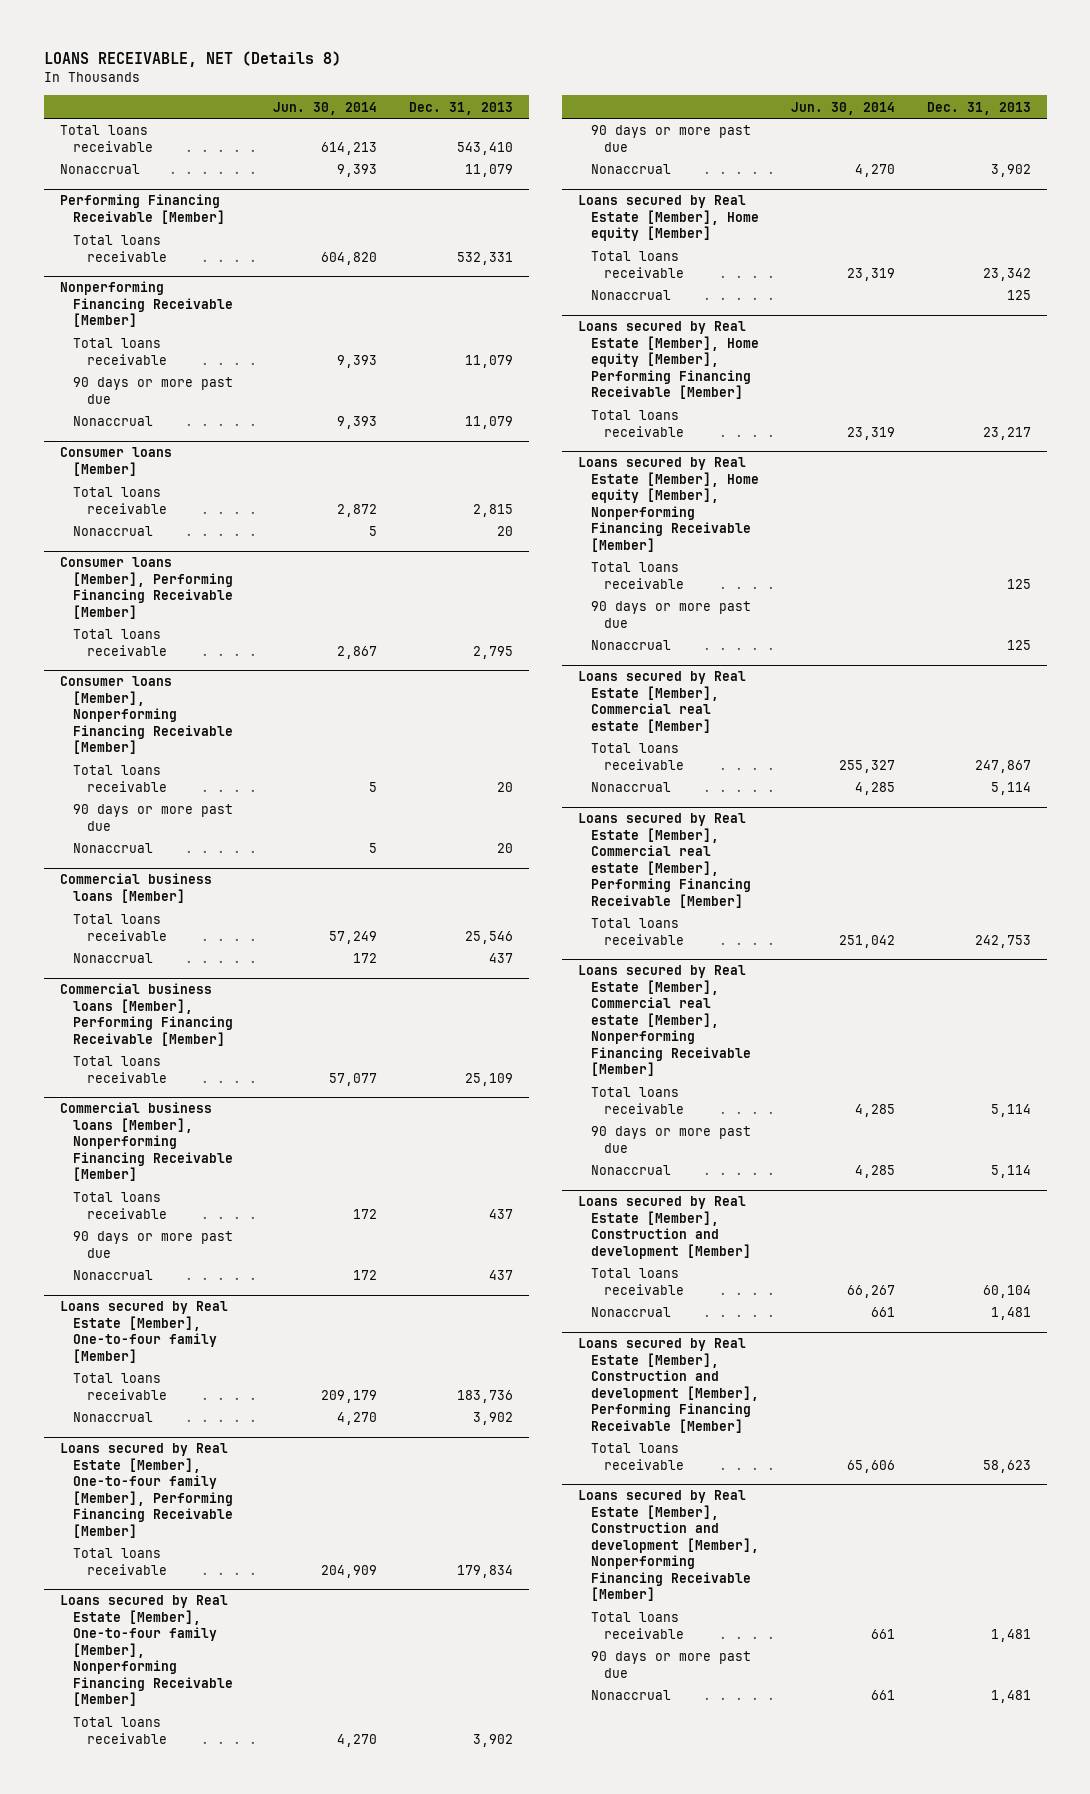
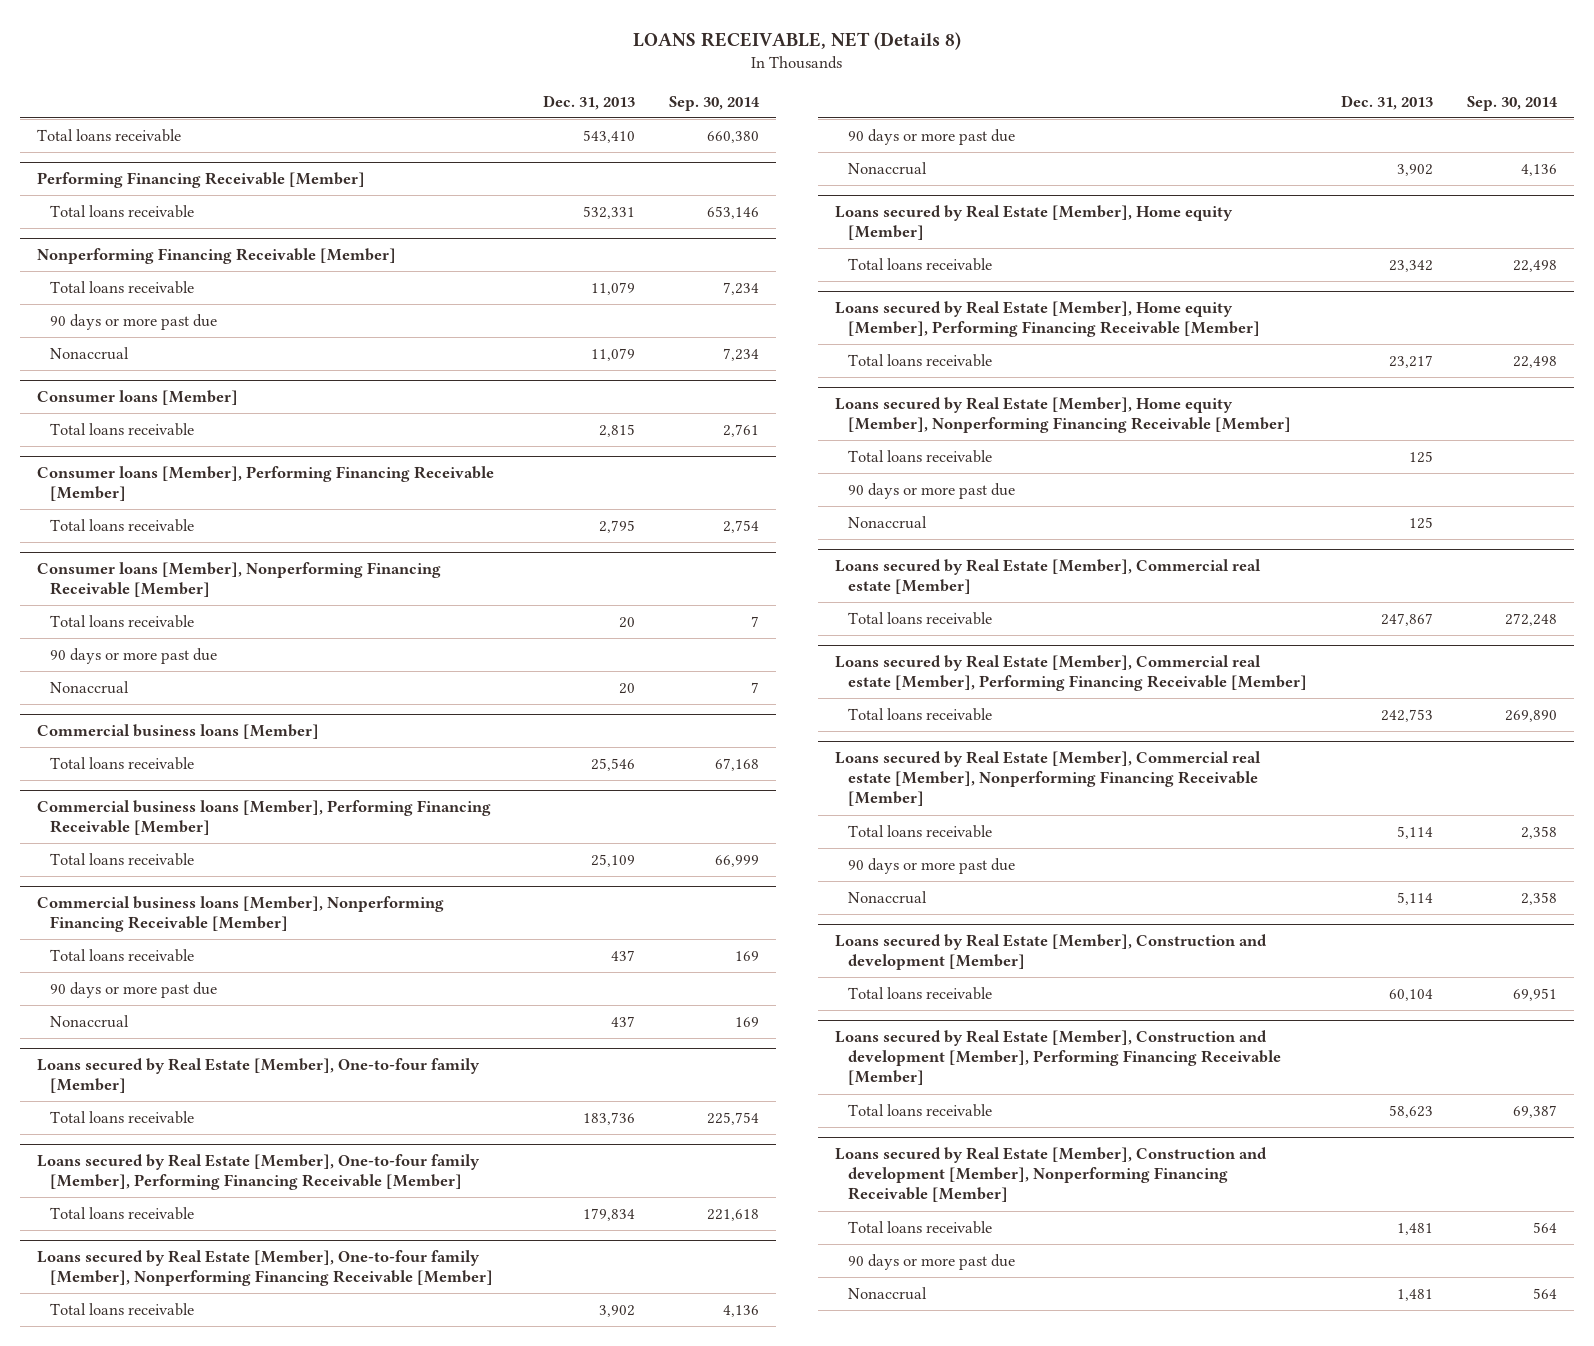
- | Jun. 30, 2014 | Dec. 31, 2013
+ | Dec. 31, 2013 | Sep. 30, 2014
- Nonaccrual | 9,393 | 11,079
@ Consumer loans [Member]
- Nonaccrual | 5 | 20
@ Commercial business loans [Member]
- Nonaccrual | 172 | 437
@ Loans secured by Real Estate [Member], One-to-four family [Member]
- Nonaccrual | 4,270 | 3,902
@ Loans secured by Real Estate [Member], Home equity [Member]
- Nonaccrual | | 125
@ Loans secured by Real Estate [Member], Commercial real estate [Member]
- Nonaccrual | 4,285 | 5,114
@ Loans secured by Real Estate [Member], Construction and development [Member]
- Nonaccrual | 661 | 1,481

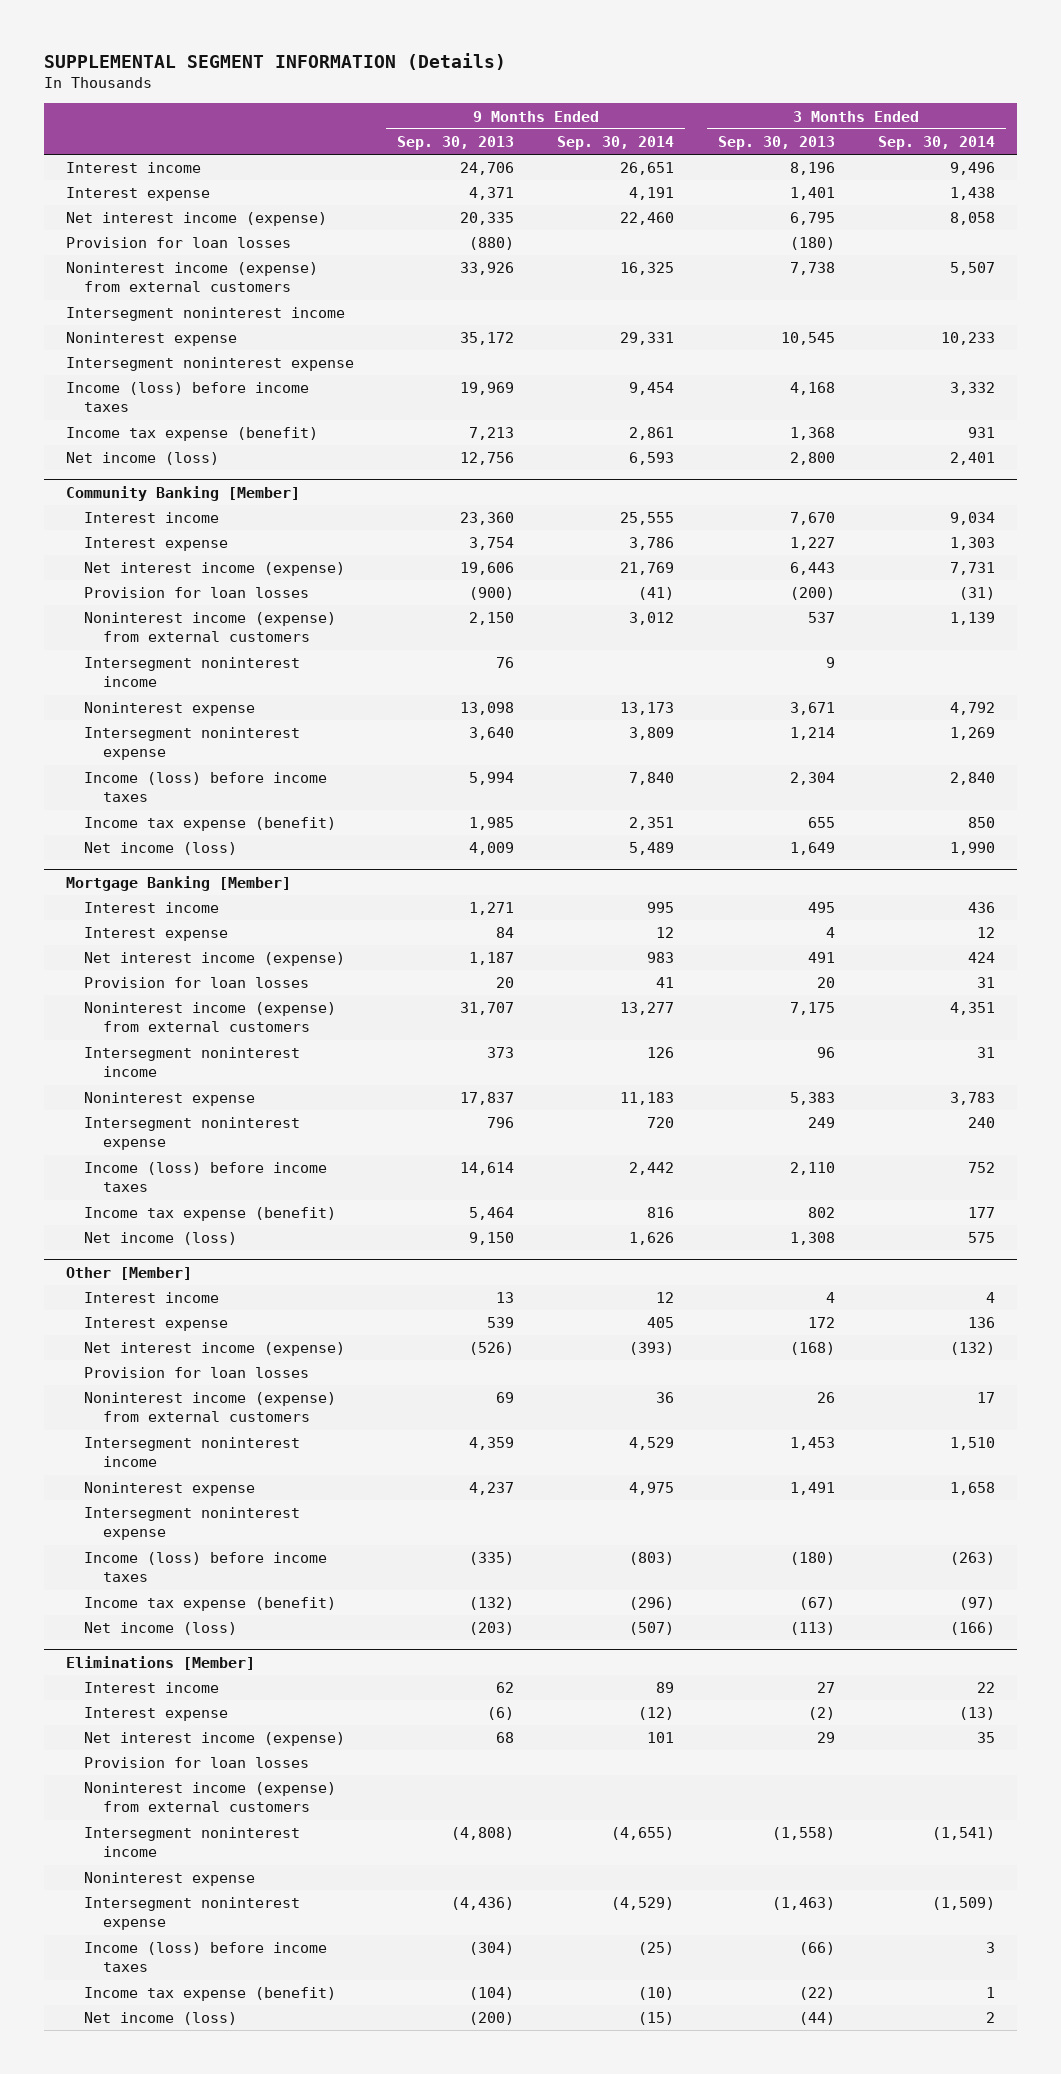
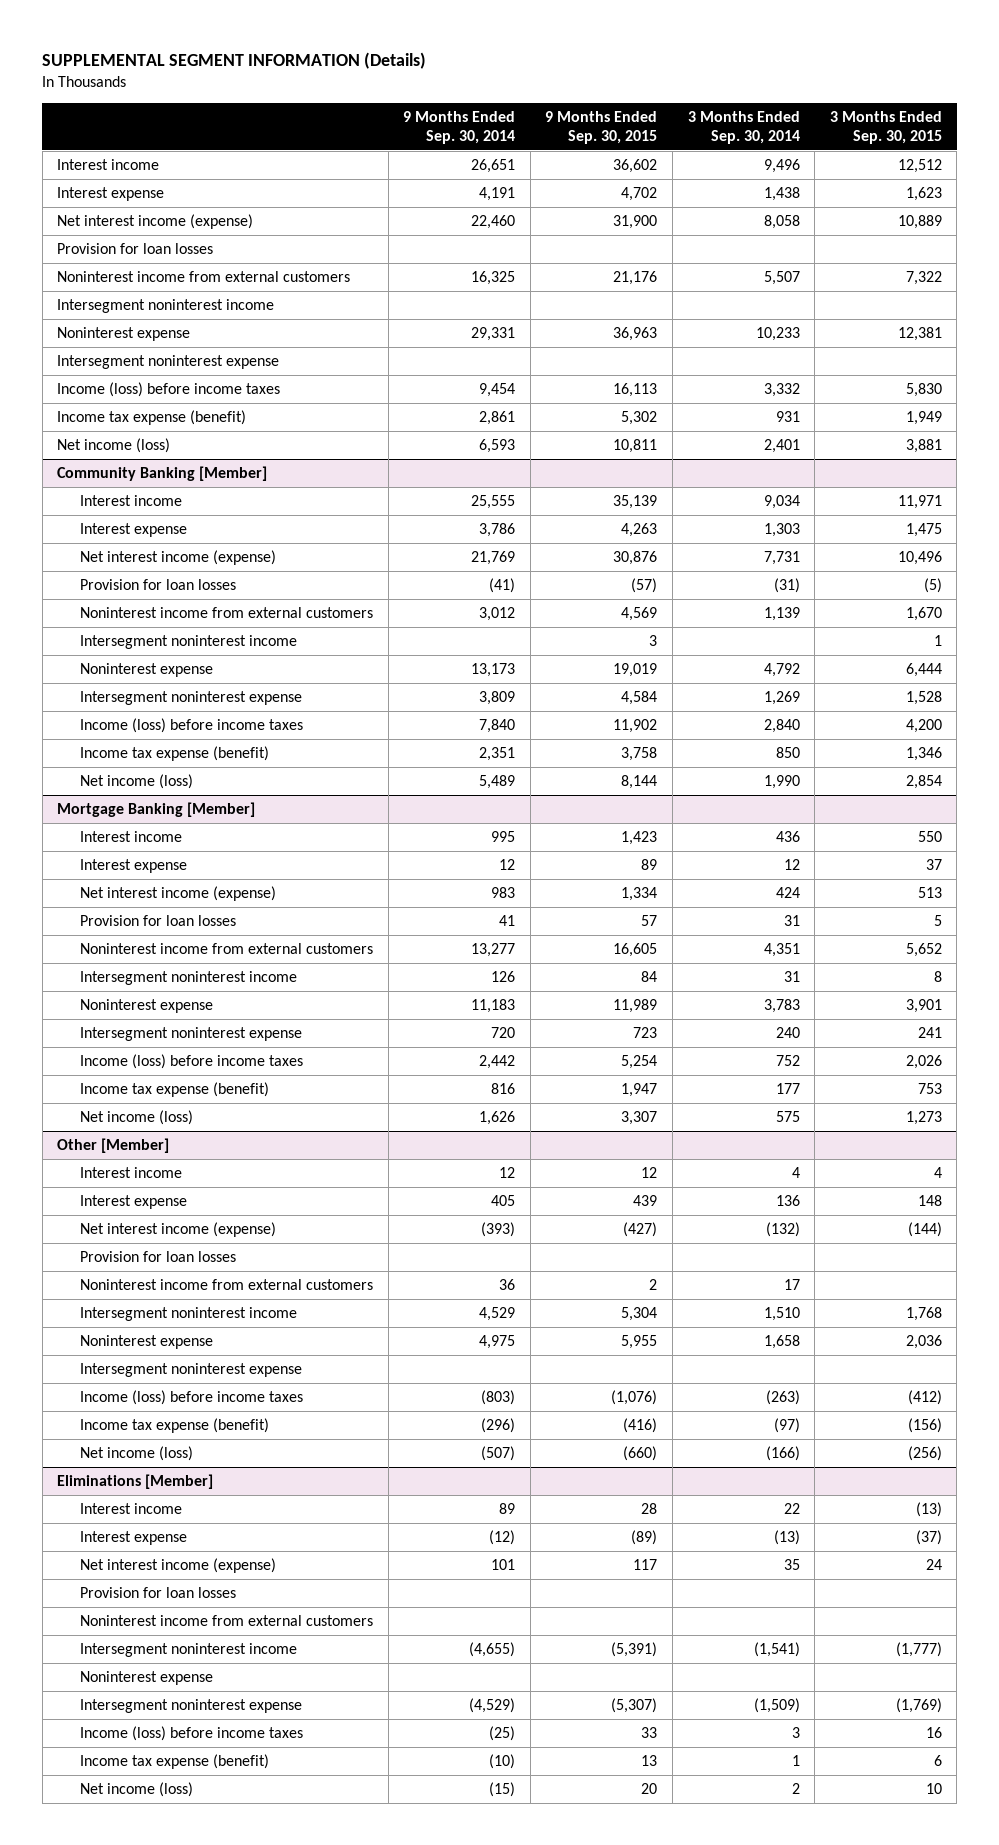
- | 9 Months Ended Sep. 30, 2013 | 9 Months Ended Sep. 30, 2014 | 3 Months Ended Sep. 30, 2013 | 3 Months Ended Sep. 30, 2014
+ | 9 Months Ended Sep. 30, 2014 | 9 Months Ended Sep. 30, 2015 | 3 Months Ended Sep. 30, 2014 | 3 Months Ended Sep. 30, 2015
- Noninterest income (expense) from external customers | 33,926 | 16,325 | 7,738 | 5,507
+ Noninterest income from external customers | 16,325 | 21,176 | 5,507 | 7,322
@ Community Banking [Member]
- Noninterest income (expense) from external customers | 2,150 | 3,012 | 537 | 1,139
+ Noninterest income from external customers | 3,012 | 4,569 | 1,139 | 1,670
@ Mortgage Banking [Member]
- Noninterest income (expense) from external customers | 31,707 | 13,277 | 7,175 | 4,351
+ Noninterest income from external customers | 13,277 | 16,605 | 4,351 | 5,652
@ Other [Member]
- Noninterest income (expense) from external customers | 69 | 36 | 26 | 17
+ Noninterest income from external customers | 36 | 2 | 17 |
@ Eliminations [Member]
- Noninterest income (expense) from external customers
+ Noninterest income from external customers

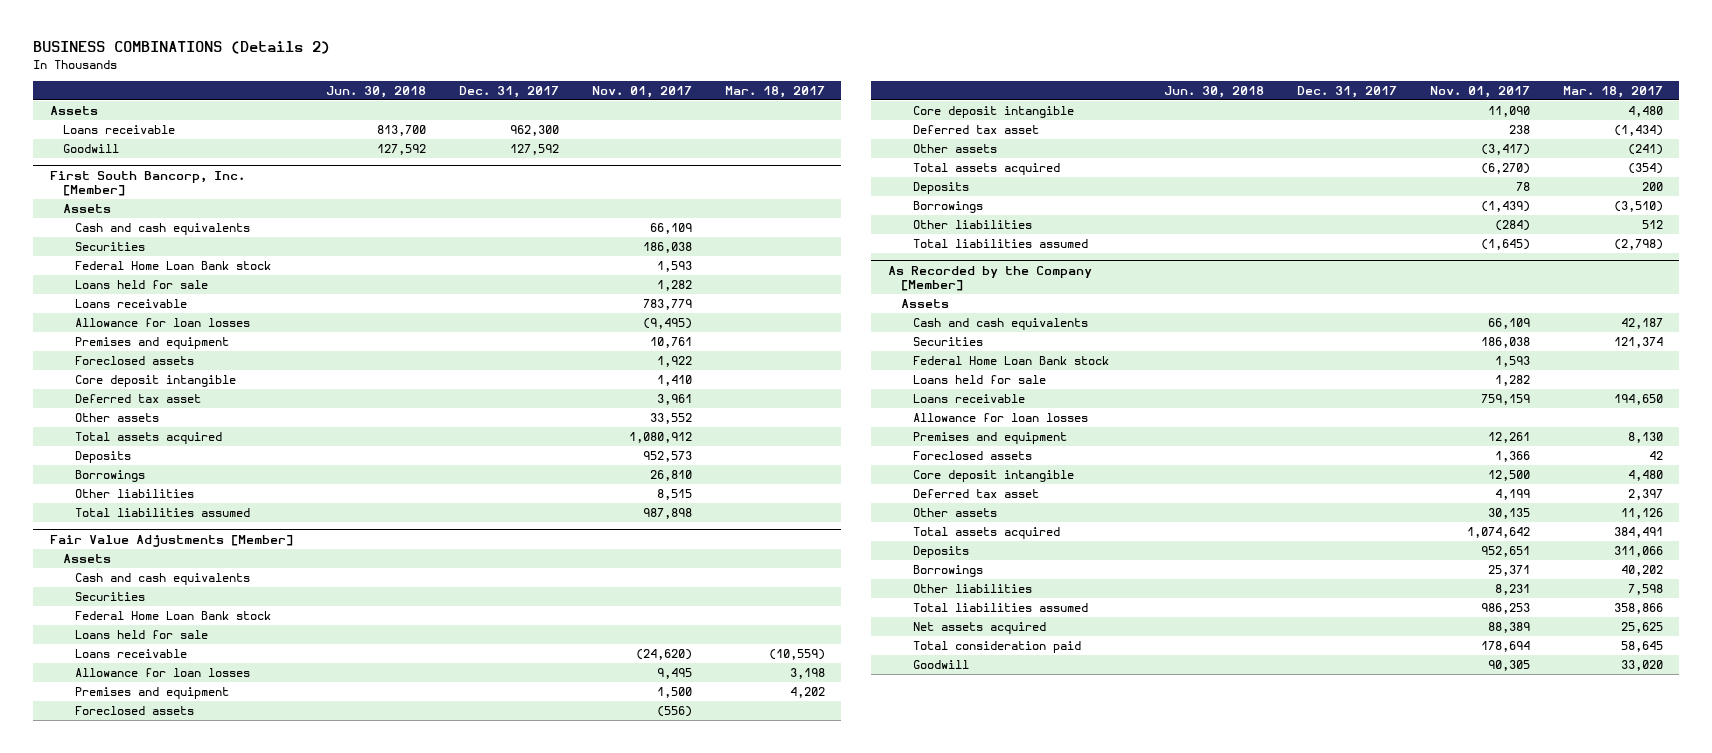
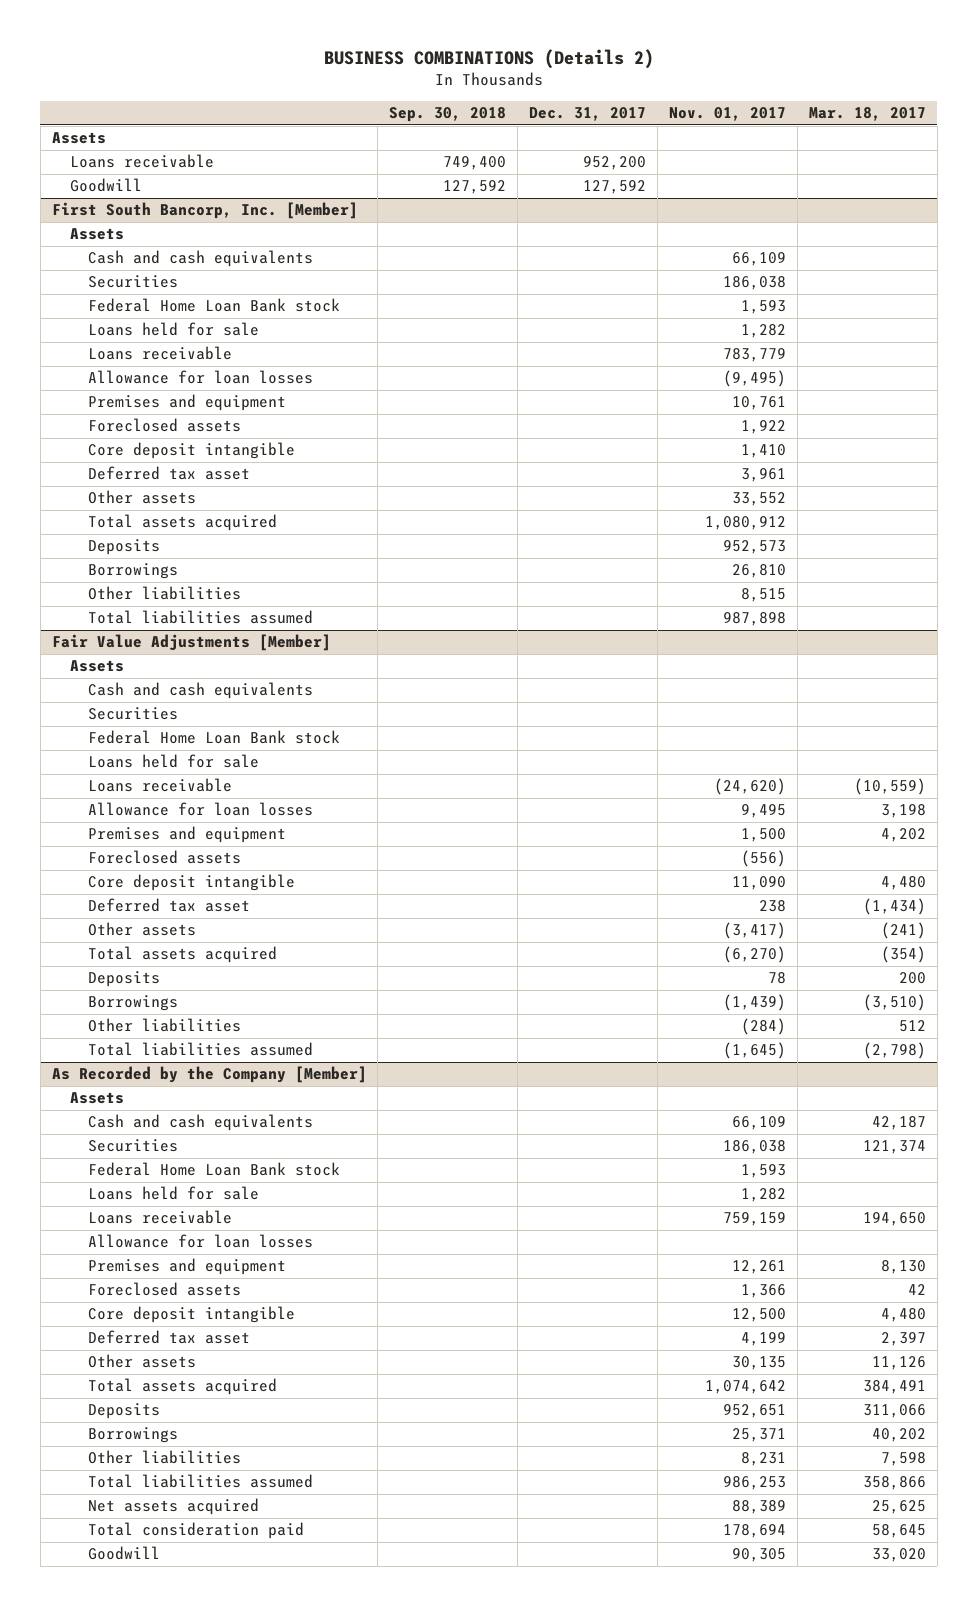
- | Jun. 30, 2018 | Dec. 31, 2017 | Nov. 01, 2017 | Mar. 18, 2017
+ | Sep. 30, 2018 | Dec. 31, 2017 | Nov. 01, 2017 | Mar. 18, 2017
- Loans receivable | 813,700 | 962,300 | |
+ Loans receivable | 749,400 | 952,200 | |

